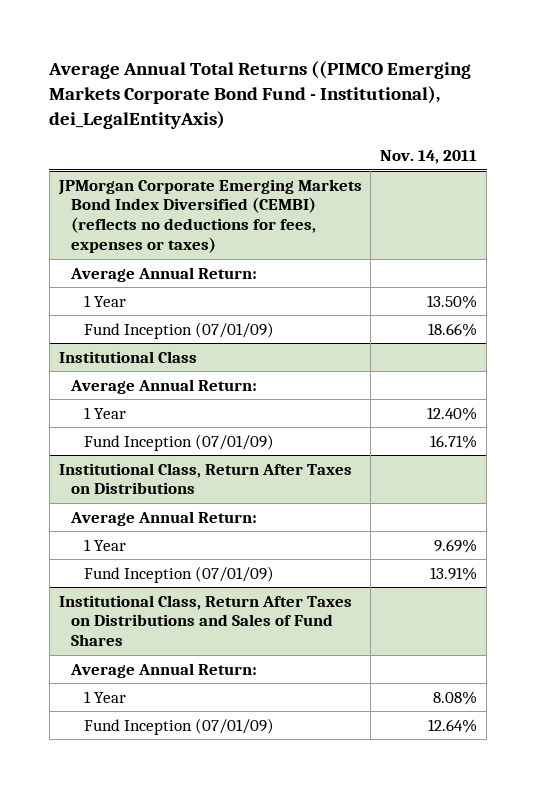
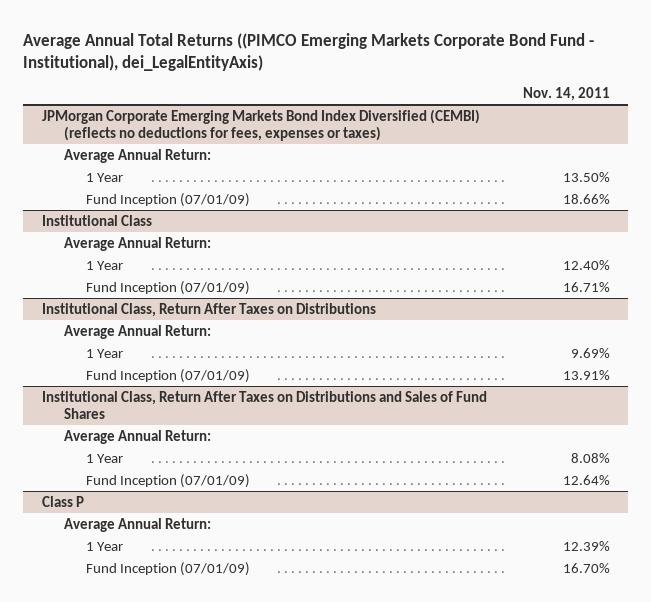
+ Class P
+ Average Annual Return:
+ 1 Year | 12.39%
+ Fund Inception (07/01/09) | 16.70%

